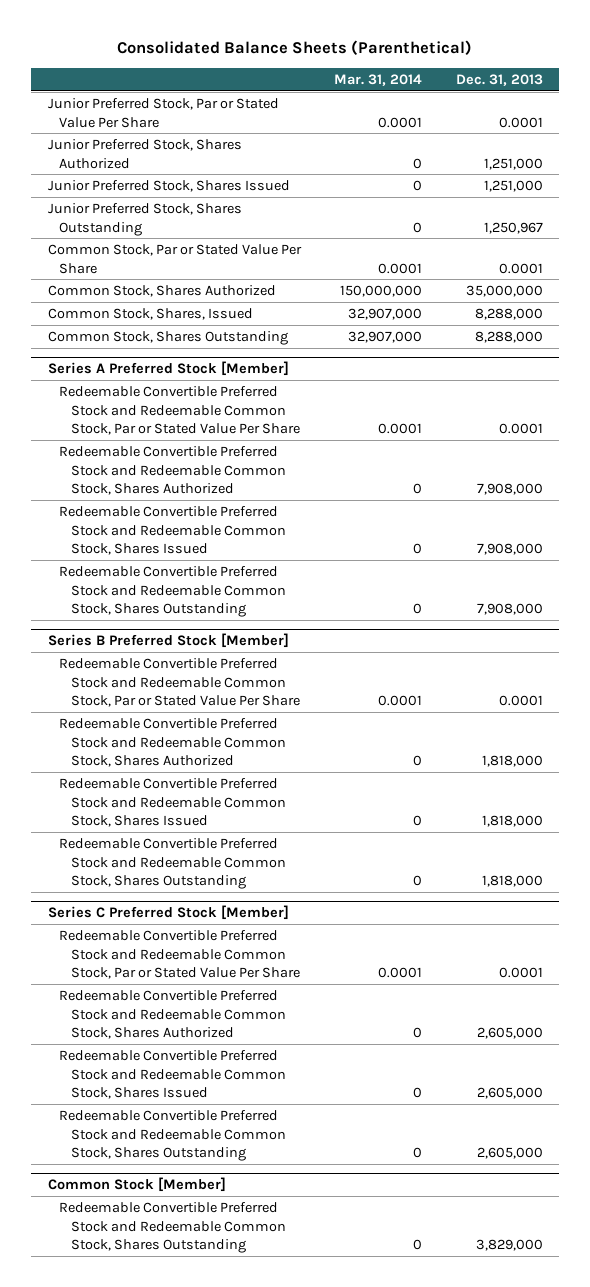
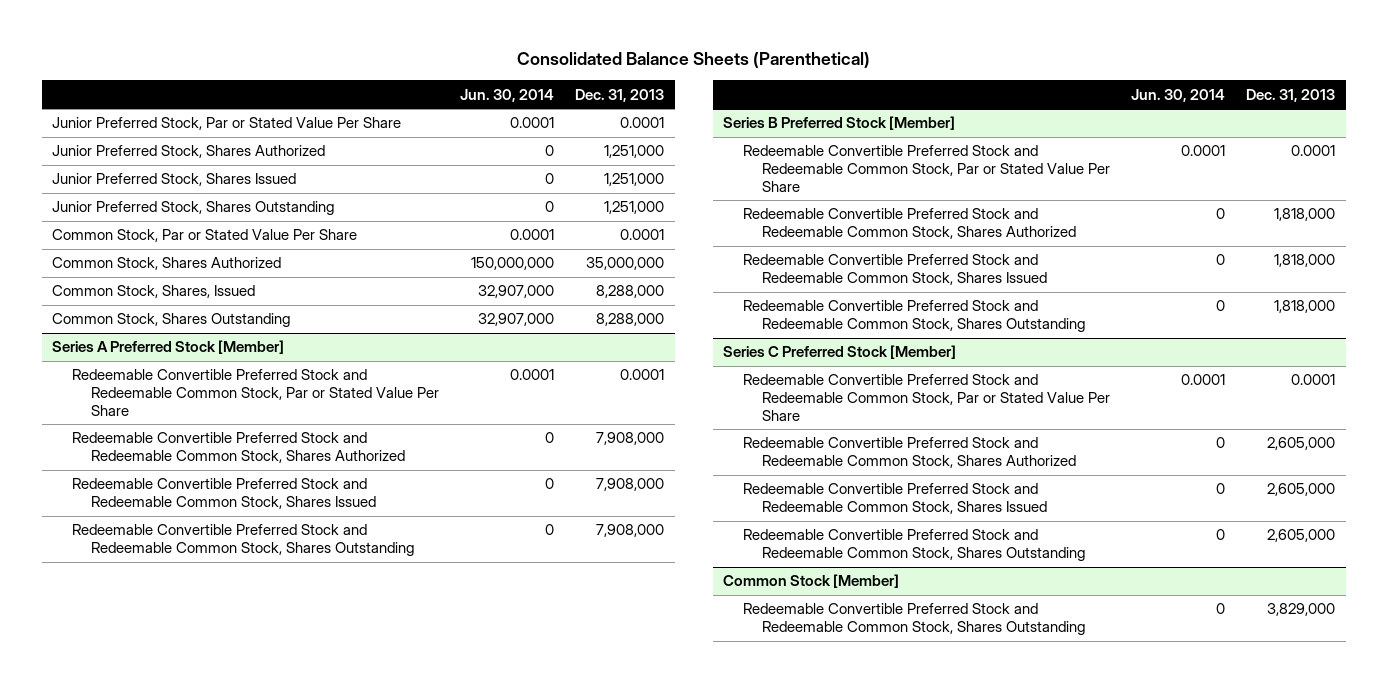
- | Mar. 31, 2014 | Dec. 31, 2013
+ | Jun. 30, 2014 | Dec. 31, 2013
- Junior Preferred Stock, Shares Outstanding | 0 | 1,250,967
+ Junior Preferred Stock, Shares Outstanding | 0 | 1,251,000

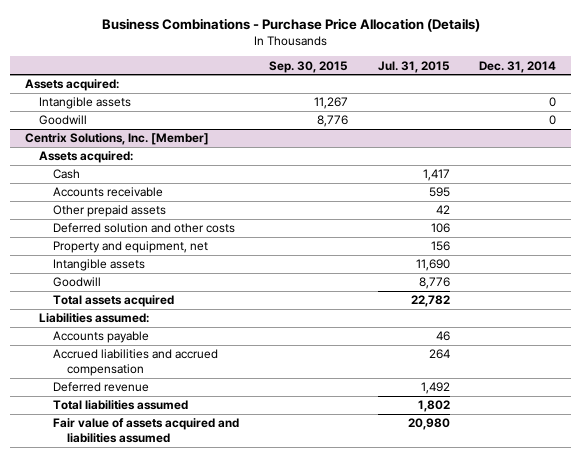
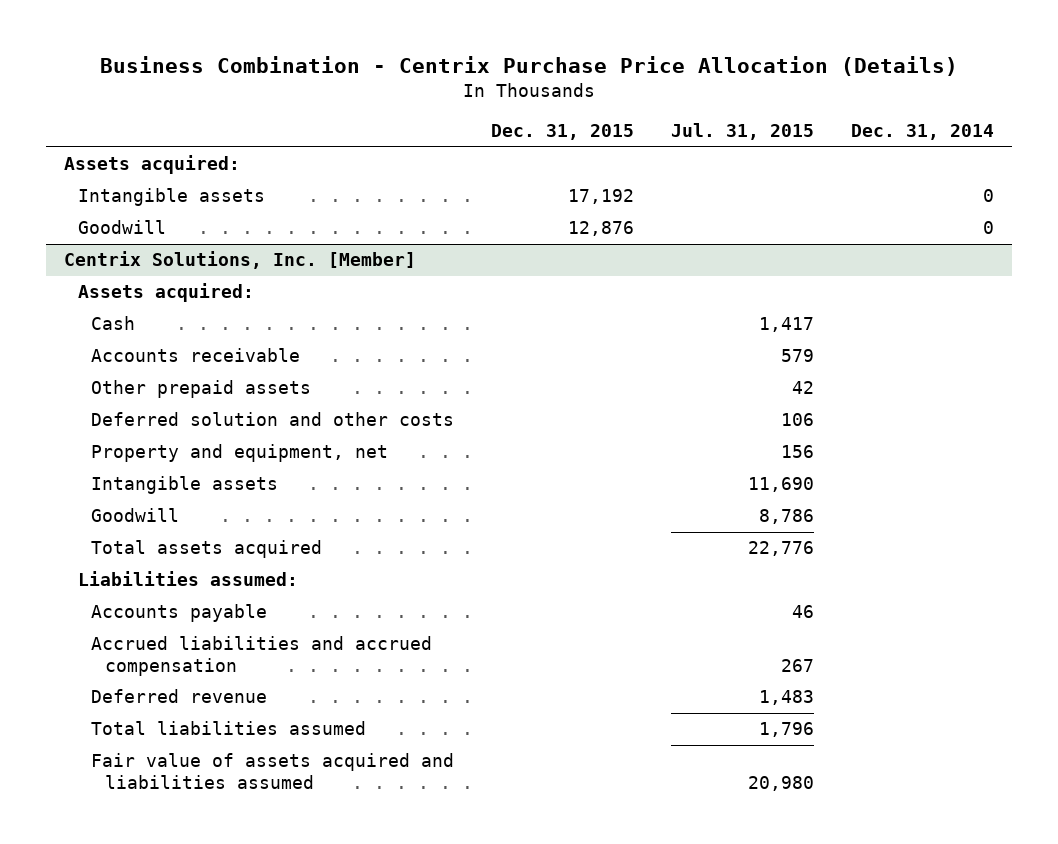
- Business Combinations - Purchase Price Allocation (Details)
+ Business Combination - Centrix Purchase Price Allocation (Details)
- | Sep. 30, 2015 | Jul. 31, 2015 | Dec. 31, 2014
+ | Dec. 31, 2015 | Jul. 31, 2015 | Dec. 31, 2014
@ Centrix Solutions, Inc. [Member]
- Accounts receivable | | 595 |
+ Accounts receivable | | 579 |
- Goodwill | | 8,776 |
- Total assets acquired | | 22,782 |
+ Goodwill | | 8,786 |
+ Total assets acquired | | 22,776 |
- Accrued liabilities and accrued compensation | | 264 |
- Deferred revenue | | 1,492 |
- Total liabilities assumed | | 1,802 |
+ Accrued liabilities and accrued compensation | | 267 |
+ Deferred revenue | | 1,483 |
+ Total liabilities assumed | | 1,796 |

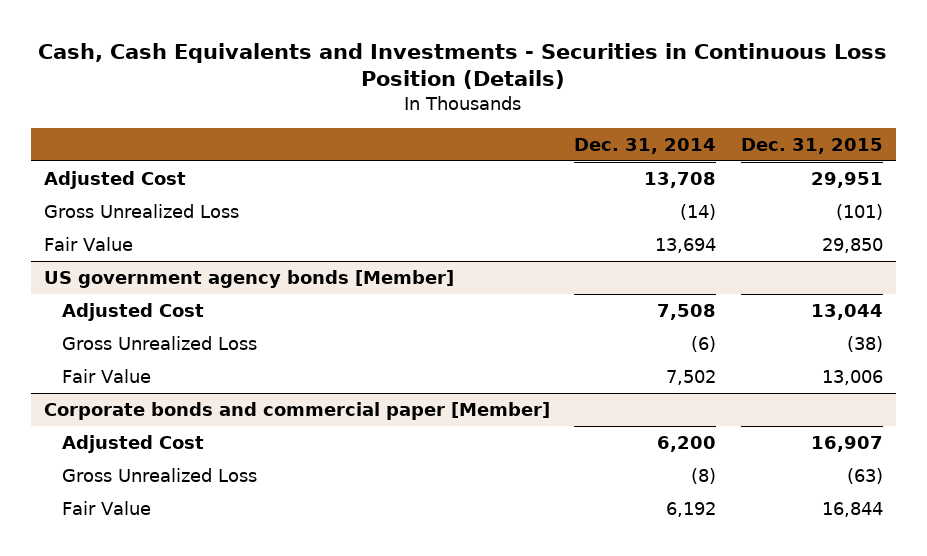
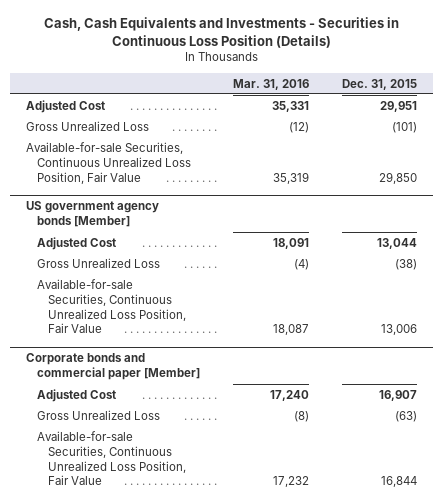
- | Dec. 31, 2014 | Dec. 31, 2015
+ | Mar. 31, 2016 | Dec. 31, 2015
- Fair Value | 13,694 | 29,850
+ Available-for-sale Securities, Continuous Unrealized Loss Position, Fair Value | 35,319 | 29,850
@ US government agency bonds [Member]
- Fair Value | 7,502 | 13,006
+ Available-for-sale Securities, Continuous Unrealized Loss Position, Fair Value | 18,087 | 13,006
@ Corporate bonds and commercial paper [Member]
- Fair Value | 6,192 | 16,844
+ Available-for-sale Securities, Continuous Unrealized Loss Position, Fair Value | 17,232 | 16,844

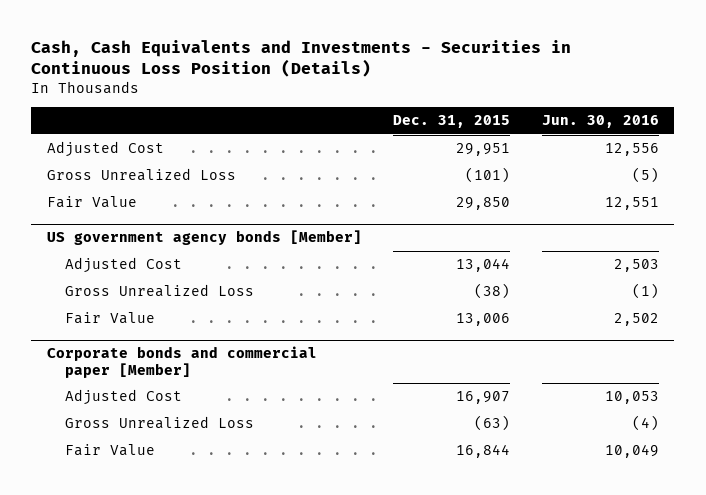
- | Mar. 31, 2016 | Dec. 31, 2015
+ | Dec. 31, 2015 | Jun. 30, 2016
- Available-for-sale Securities, Continuous Unrealized Loss Position, Fair Value | 35,319 | 29,850
+ Fair Value | 29,850 | 12,551
@ US government agency bonds [Member]
- Available-for-sale Securities, Continuous Unrealized Loss Position, Fair Value | 18,087 | 13,006
+ Fair Value | 13,006 | 2,502
@ Corporate bonds and commercial paper [Member]
- Available-for-sale Securities, Continuous Unrealized Loss Position, Fair Value | 17,232 | 16,844
+ Fair Value | 16,844 | 10,049

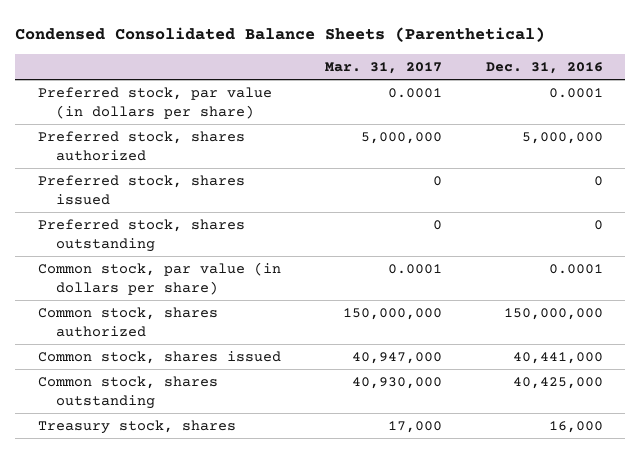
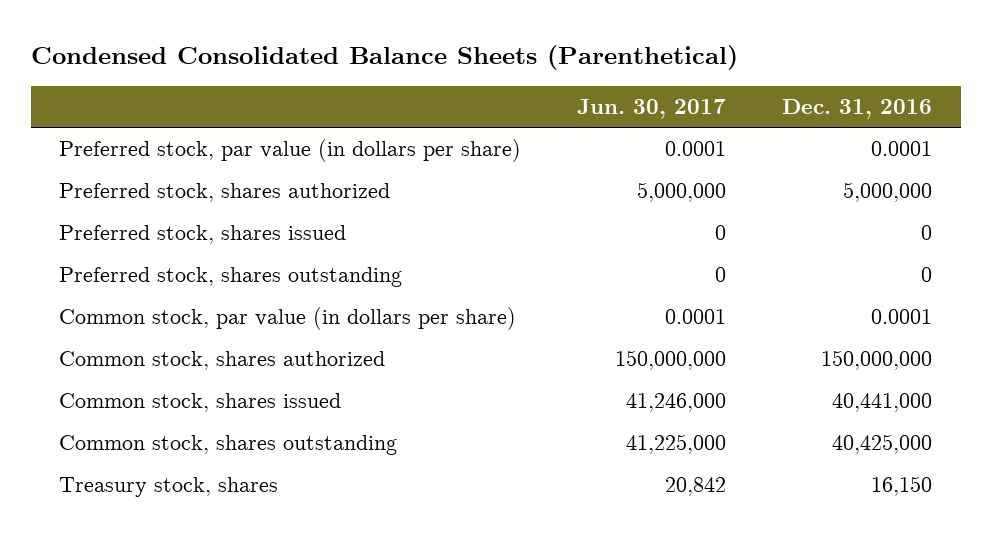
- | Mar. 31, 2017 | Dec. 31, 2016
+ | Jun. 30, 2017 | Dec. 31, 2016
- Treasury stock, shares | 17,000 | 16,000
+ Treasury stock, shares | 20,842 | 16,150

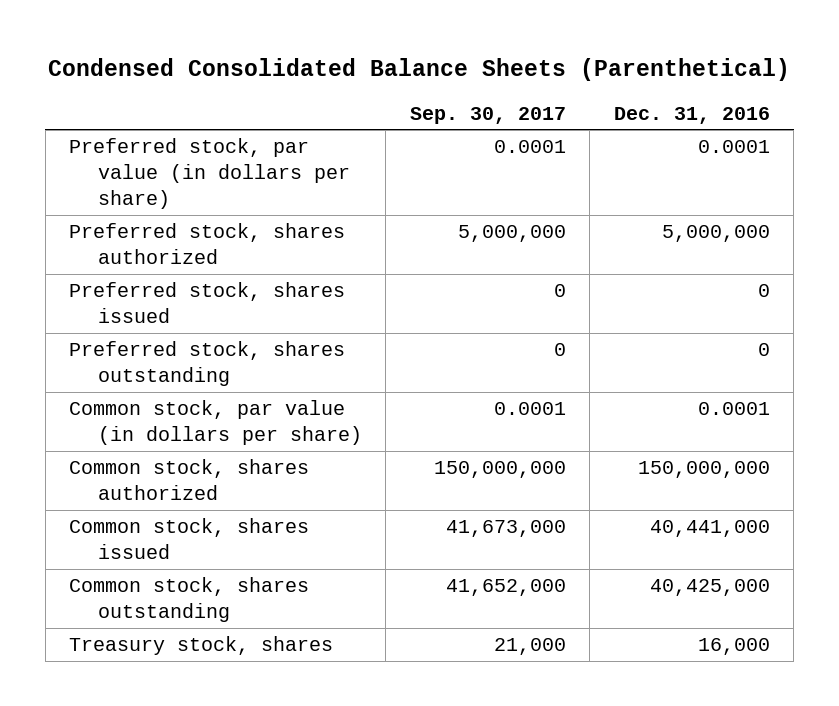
- | Jun. 30, 2017 | Dec. 31, 2016
+ | Sep. 30, 2017 | Dec. 31, 2016
- Treasury stock, shares | 20,842 | 16,150
+ Treasury stock, shares | 21,000 | 16,000

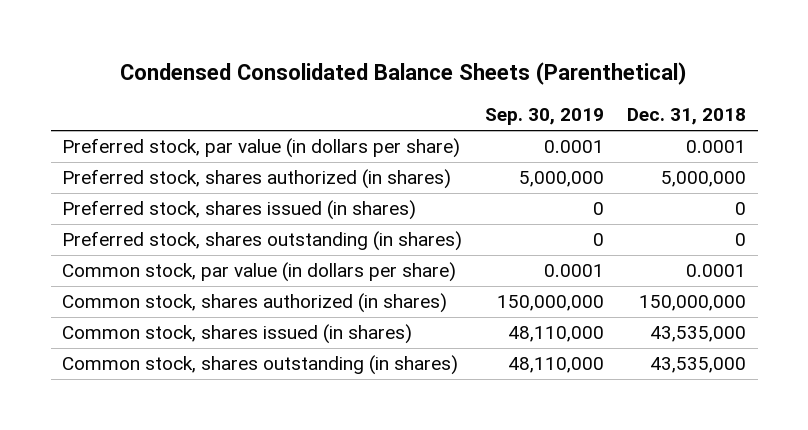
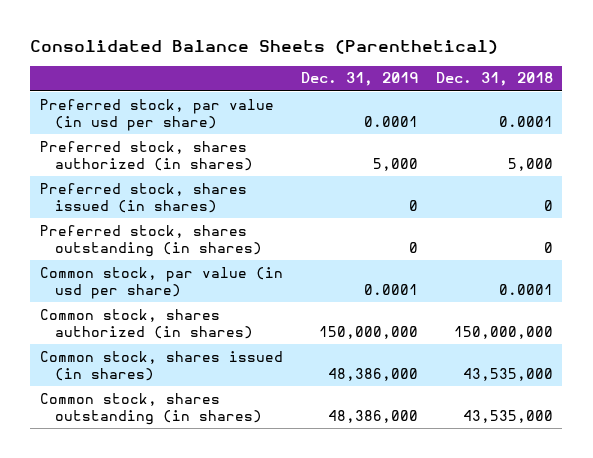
- Condensed Consolidated Balance Sheets (Parenthetical)
+ Consolidated Balance Sheets (Parenthetical)
- | Sep. 30, 2019 | Dec. 31, 2018
+ | Dec. 31, 2019 | Dec. 31, 2018
- Preferred stock, par value (in dollars per share) | 0.0001 | 0.0001
- Preferred stock, shares authorized (in shares) | 5,000,000 | 5,000,000
+ Preferred stock, par value (in usd per share) | 0.0001 | 0.0001
+ Preferred stock, shares authorized (in shares) | 5,000 | 5,000
- Common stock, par value (in dollars per share) | 0.0001 | 0.0001
+ Common stock, par value (in usd per share) | 0.0001 | 0.0001

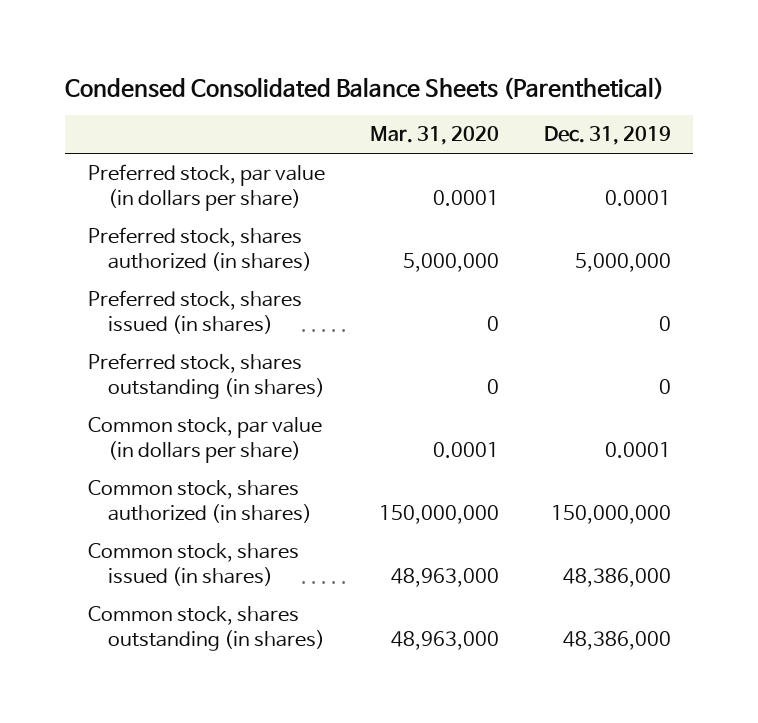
- Consolidated Balance Sheets (Parenthetical)
+ Condensed Consolidated Balance Sheets (Parenthetical)
- | Dec. 31, 2019 | Dec. 31, 2018
+ | Mar. 31, 2020 | Dec. 31, 2019
- Preferred stock, par value (in usd per share) | 0.0001 | 0.0001
- Preferred stock, shares authorized (in shares) | 5,000 | 5,000
+ Preferred stock, par value (in dollars per share) | 0.0001 | 0.0001
+ Preferred stock, shares authorized (in shares) | 5,000,000 | 5,000,000
- Common stock, par value (in usd per share) | 0.0001 | 0.0001
+ Common stock, par value (in dollars per share) | 0.0001 | 0.0001

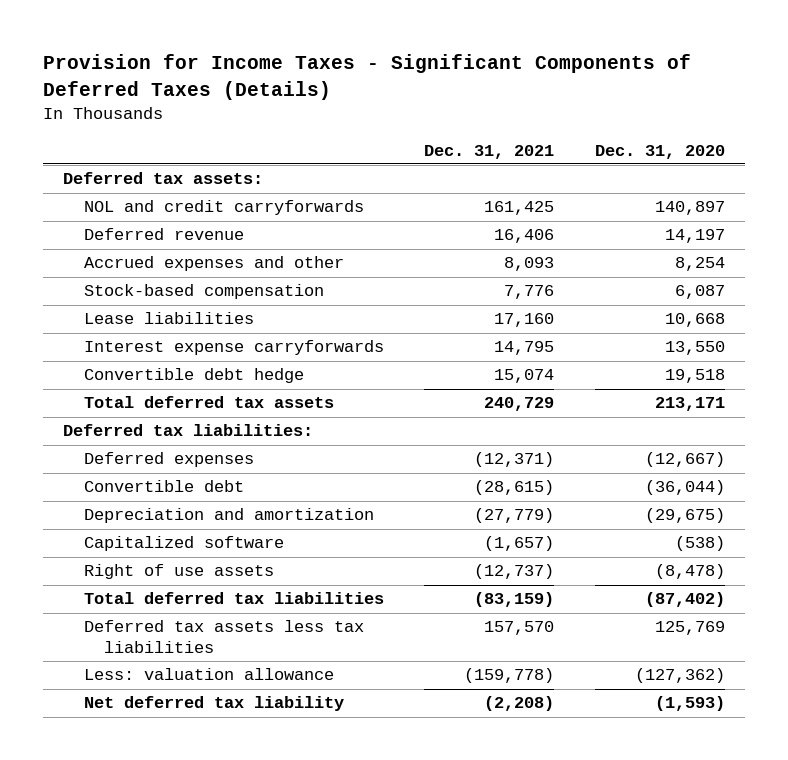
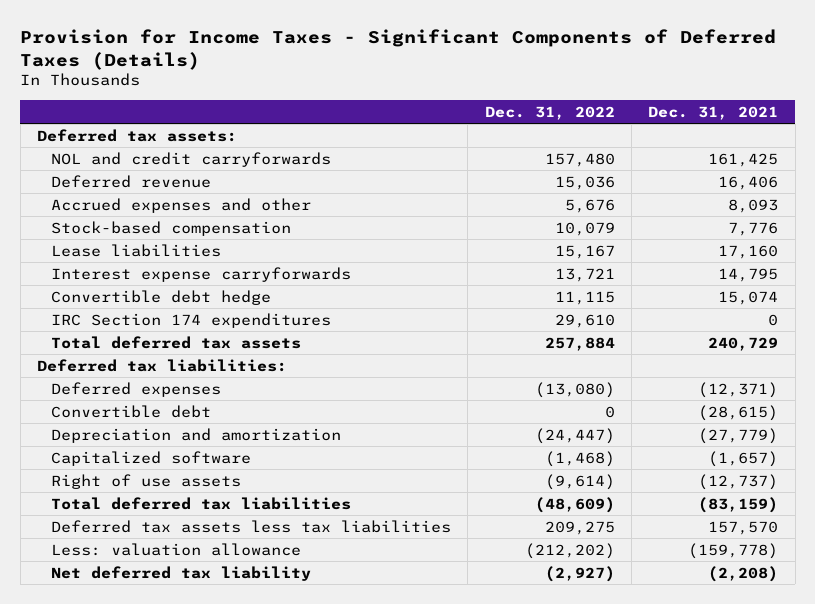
- | Dec. 31, 2021 | Dec. 31, 2020
+ | Dec. 31, 2022 | Dec. 31, 2021
+ IRC Section 174 expenditures | 29,610 | 0

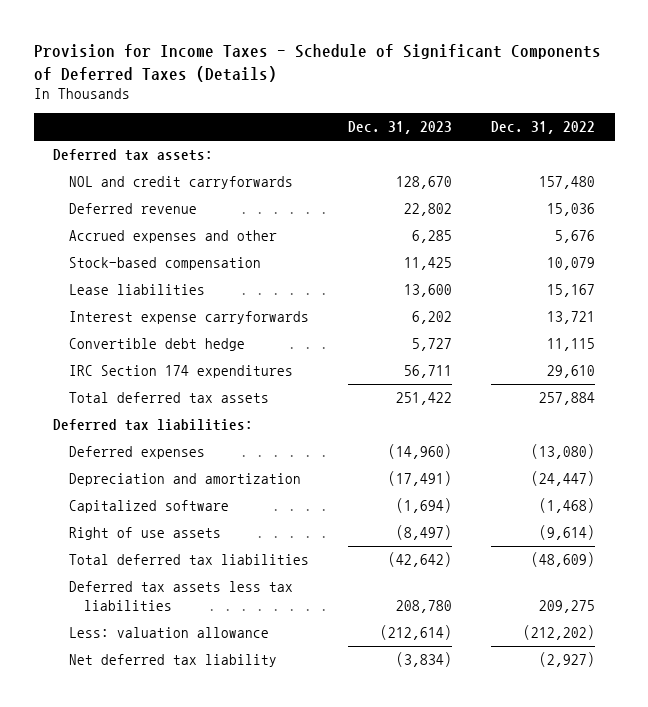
- Provision for Income Taxes - Significant Components of Deferred Taxes (Details)
+ Provision for Income Taxes - Schedule of Significant Components of Deferred Taxes (Details)
- | Dec. 31, 2022 | Dec. 31, 2021
+ | Dec. 31, 2023 | Dec. 31, 2022
- Convertible debt | 0 | (28,615)

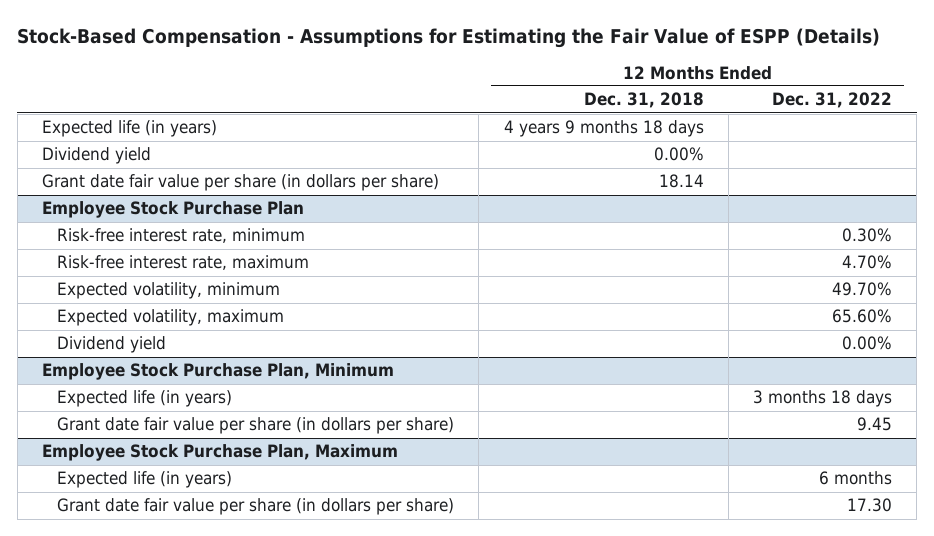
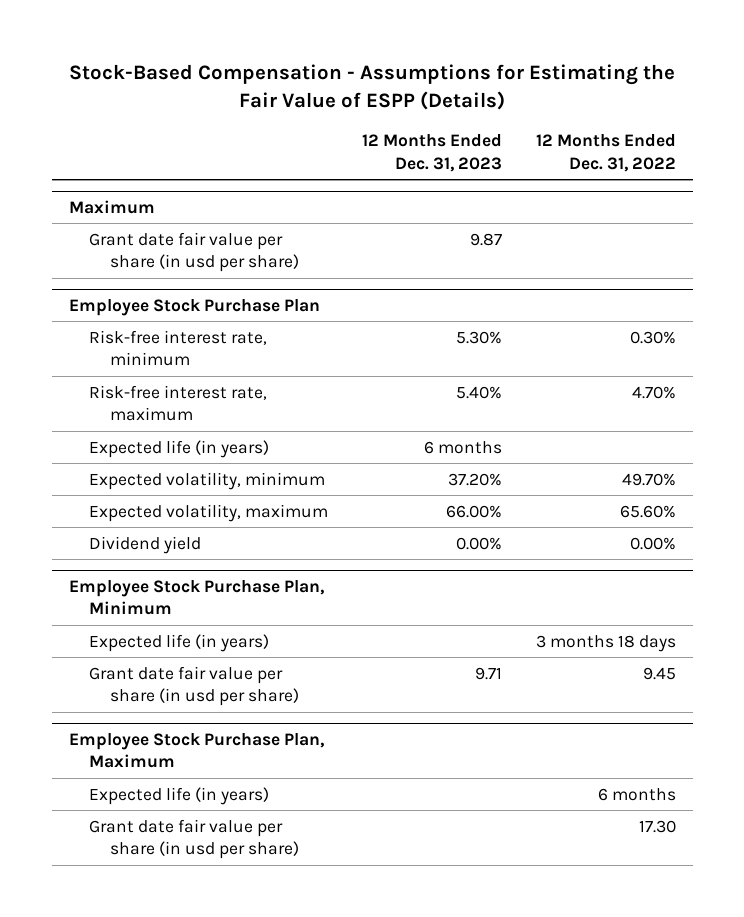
- | 12 Months Ended Dec. 31, 2018 | 12 Months Ended Dec. 31, 2022
+ | 12 Months Ended Dec. 31, 2023 | 12 Months Ended Dec. 31, 2022
- Expected life (in years) | 4 years 9 months 18 days |
- Dividend yield | 0.00% |
- Grant date fair value per share (in dollars per share) | 18.14 |
+ Maximum
+ Grant date fair value per share (in usd per share) | 9.87 |
@ Employee Stock Purchase Plan
+ Expected life (in years) | 6 months |
@ Employee Stock Purchase Plan, Minimum
- Grant date fair value per share (in dollars per share) | | 9.45
+ Grant date fair value per share (in usd per share) | 9.71 | 9.45
@ Employee Stock Purchase Plan, Maximum
- Grant date fair value per share (in dollars per share) | | 17.30
+ Grant date fair value per share (in usd per share) | | 17.30

